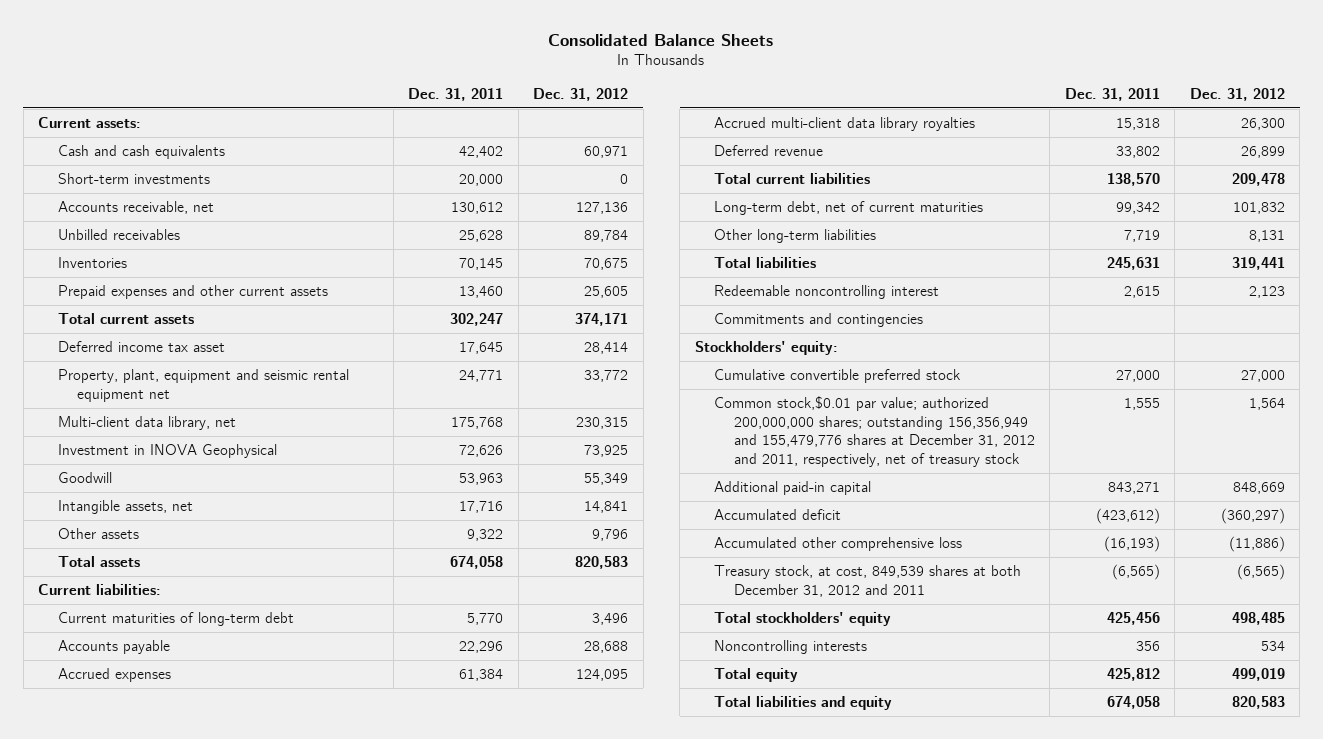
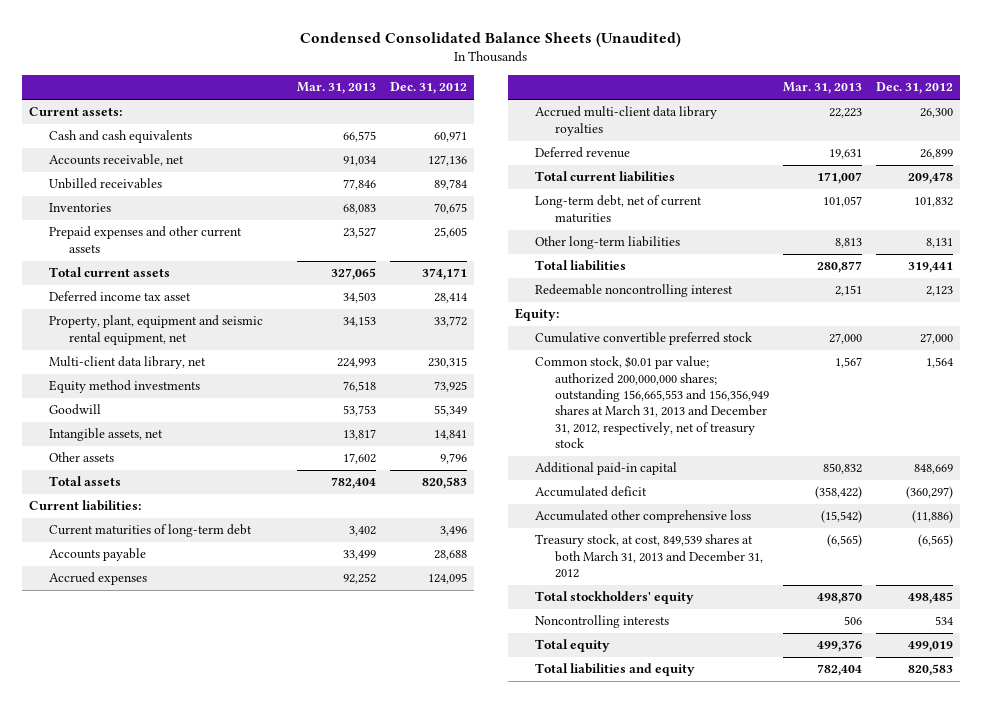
- Consolidated Balance Sheets
+ Condensed Consolidated Balance Sheets (Unaudited)
- | Dec. 31, 2011 | Dec. 31, 2012
+ | Mar. 31, 2013 | Dec. 31, 2012
- Short-term investments | 20,000 | 0
- Property, plant, equipment and seismic rental equipment net | 24,771 | 33,772
+ Property, plant, equipment and seismic rental equipment, net | 34,153 | 33,772
- Investment in INOVA Geophysical | 72,626 | 73,925
+ Equity method investments | 76,518 | 73,925
- Commitments and contingencies
- Stockholders' equity:
+ Equity:
- Common stock,$0.01 par value; authorized 200,000,000 shares; outstanding 156,356,949 and 155,479,776 shares at December 31, 2012 and 2011, respectively, net of treasury stock | 1,555 | 1,564
+ Common stock, $0.01 par value; authorized 200,000,000 shares; outstanding 156,665,553 and 156,356,949 shares at March 31, 2013 and December 31, 2012, respectively, net of treasury stock | 1,567 | 1,564
- Treasury stock, at cost, 849,539 shares at both December 31, 2012 and 2011 | (6,565) | (6,565)
+ Treasury stock, at cost, 849,539 shares at both March 31, 2013 and December 31, 2012 | (6,565) | (6,565)

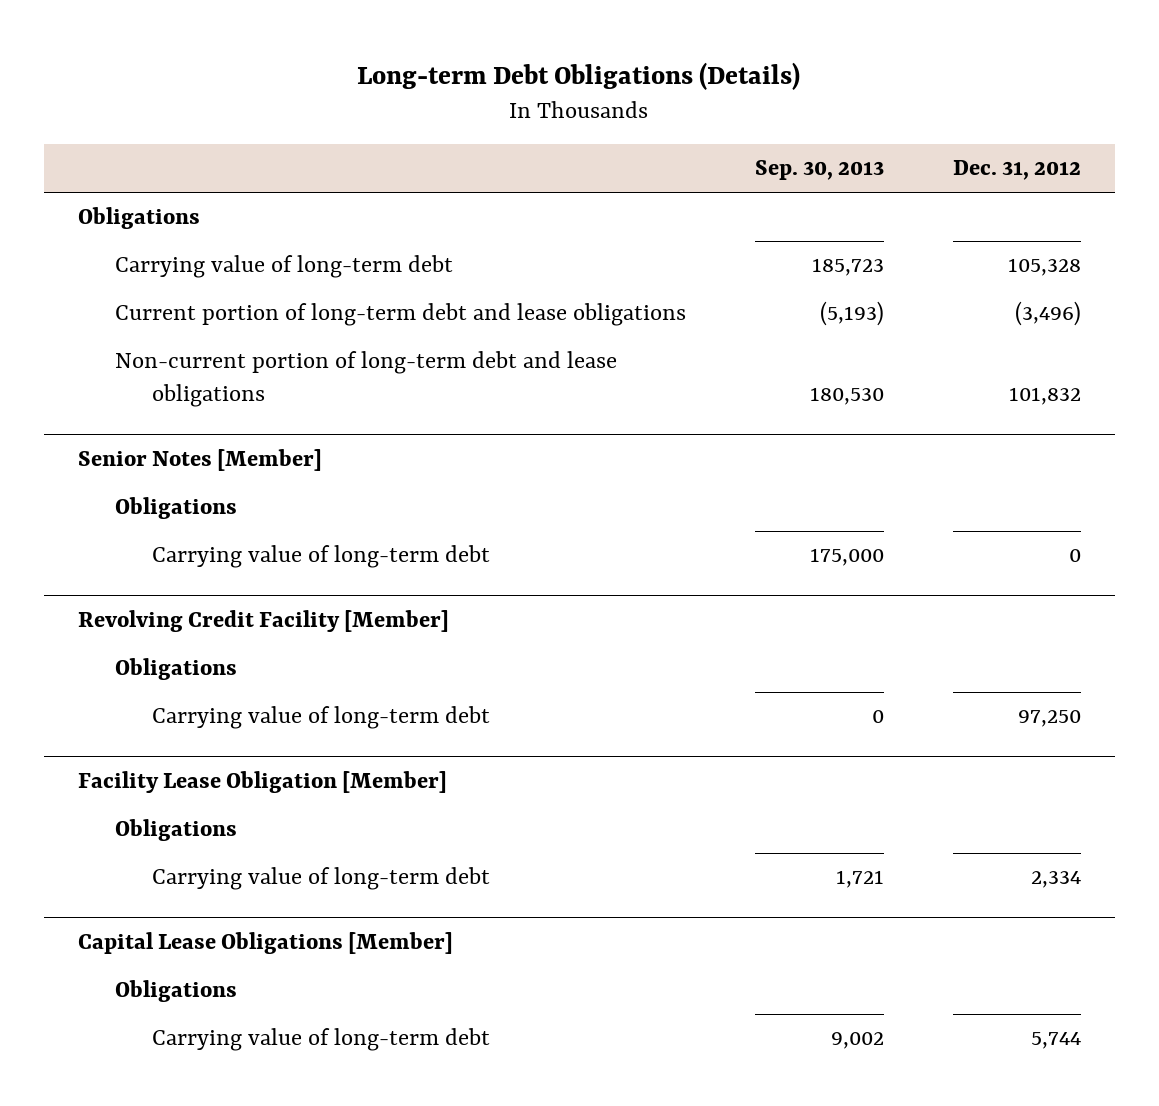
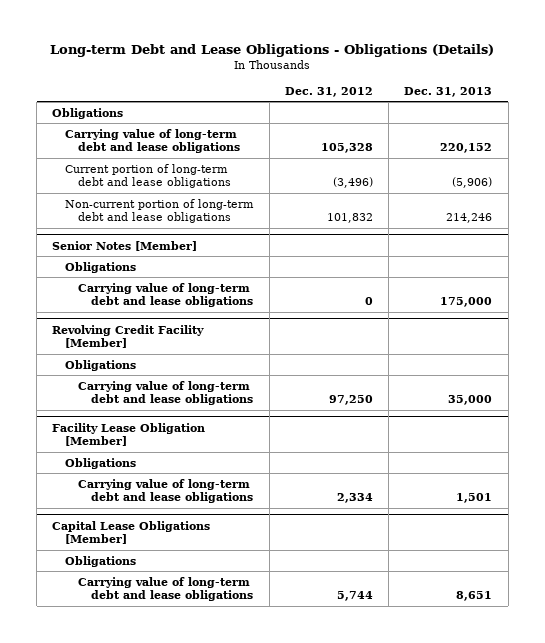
- Long-term Debt Obligations (Details)
+ Long-term Debt and Lease Obligations - Obligations (Details)
- | Sep. 30, 2013 | Dec. 31, 2012
+ | Dec. 31, 2012 | Dec. 31, 2013
- Carrying value of long-term debt | 185,723 | 105,328
+ Carrying value of long-term debt and lease obligations | 105,328 | 220,152
@ Senior Notes [Member]
- Carrying value of long-term debt | 175,000 | 0
+ Carrying value of long-term debt and lease obligations | 0 | 175,000
@ Revolving Credit Facility [Member]
- Carrying value of long-term debt | 0 | 97,250
+ Carrying value of long-term debt and lease obligations | 97,250 | 35,000
@ Facility Lease Obligation [Member]
- Carrying value of long-term debt | 1,721 | 2,334
+ Carrying value of long-term debt and lease obligations | 2,334 | 1,501
@ Capital Lease Obligations [Member]
- Carrying value of long-term debt | 9,002 | 5,744
+ Carrying value of long-term debt and lease obligations | 5,744 | 8,651

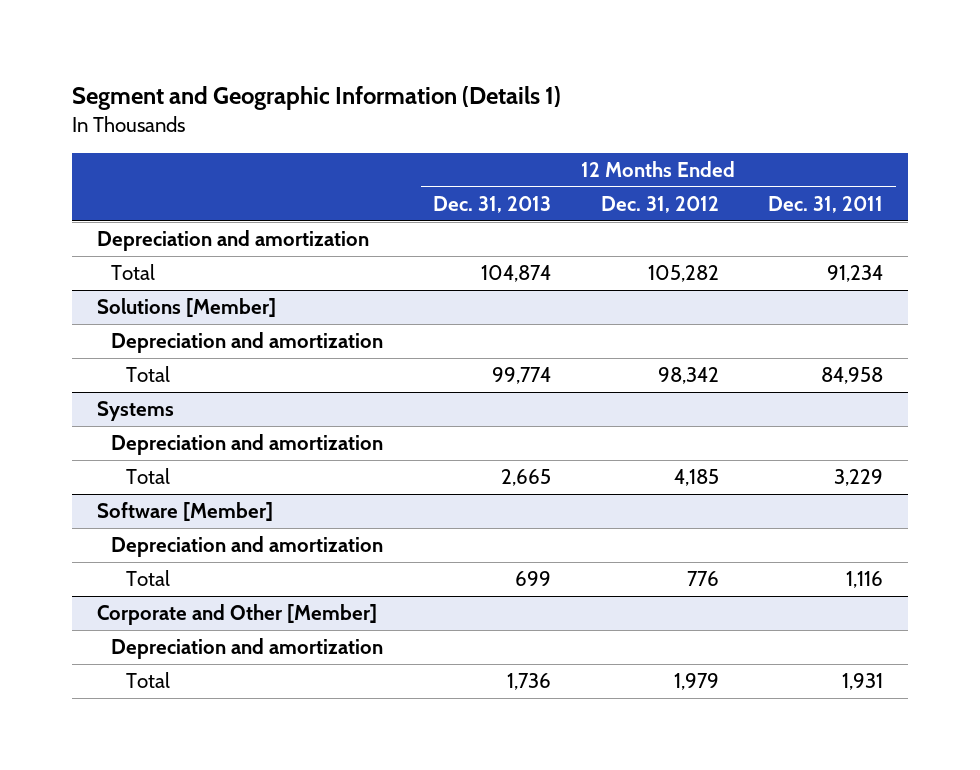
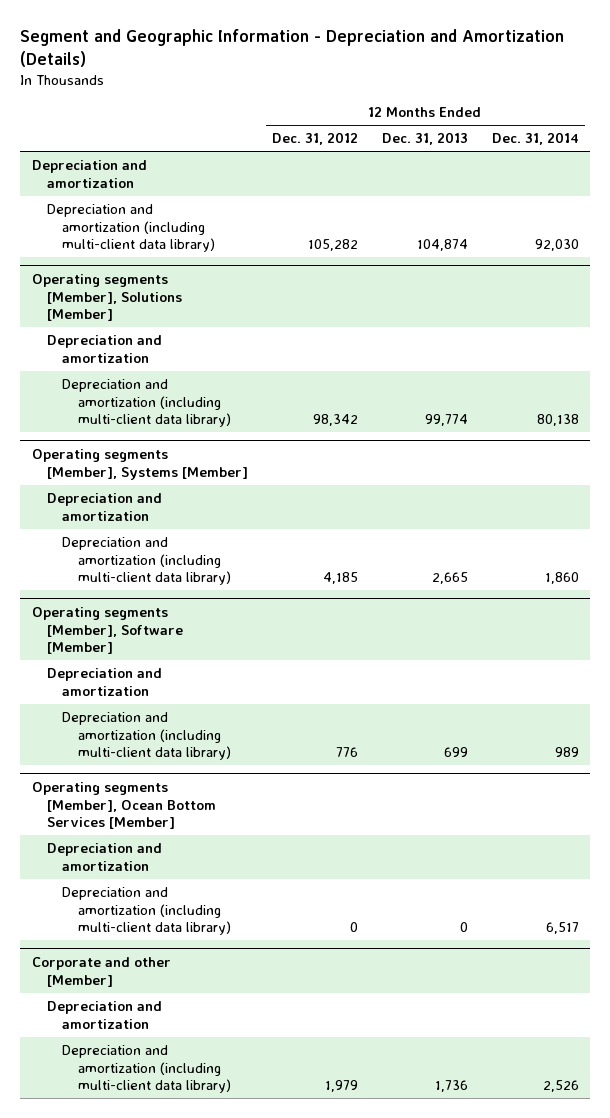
- Segment and Geographic Information (Details 1)
+ Segment and Geographic Information - Depreciation and Amortization (Details)
- | 12 Months Ended Dec. 31, 2013 | 12 Months Ended Dec. 31, 2012 | 12 Months Ended Dec. 31, 2011
+ | 12 Months Ended Dec. 31, 2012 | 12 Months Ended Dec. 31, 2013 | 12 Months Ended Dec. 31, 2014
- Total | 104,874 | 105,282 | 91,234
- Solutions [Member]
+ Depreciation and amortization (including multi-client data library) | 105,282 | 104,874 | 92,030
+ Operating segments [Member], Solutions [Member]
- Total | 99,774 | 98,342 | 84,958
- Systems
+ Depreciation and amortization (including multi-client data library) | 98,342 | 99,774 | 80,138
+ Operating segments [Member], Systems [Member]
- Total | 2,665 | 4,185 | 3,229
- Software [Member]
+ Depreciation and amortization (including multi-client data library) | 4,185 | 2,665 | 1,860
+ Operating segments [Member], Software [Member]
- Total | 699 | 776 | 1,116
- Corporate and Other [Member]
+ Depreciation and amortization (including multi-client data library) | 776 | 699 | 989
+ Operating segments [Member], Ocean Bottom Services [Member]
- Total | 1,736 | 1,979 | 1,931
+ Depreciation and amortization (including multi-client data library) | 0 | 0 | 6,517
+ Corporate and other [Member]
+ Depreciation and amortization
+ Depreciation and amortization (including multi-client data library) | 1,979 | 1,736 | 2,526

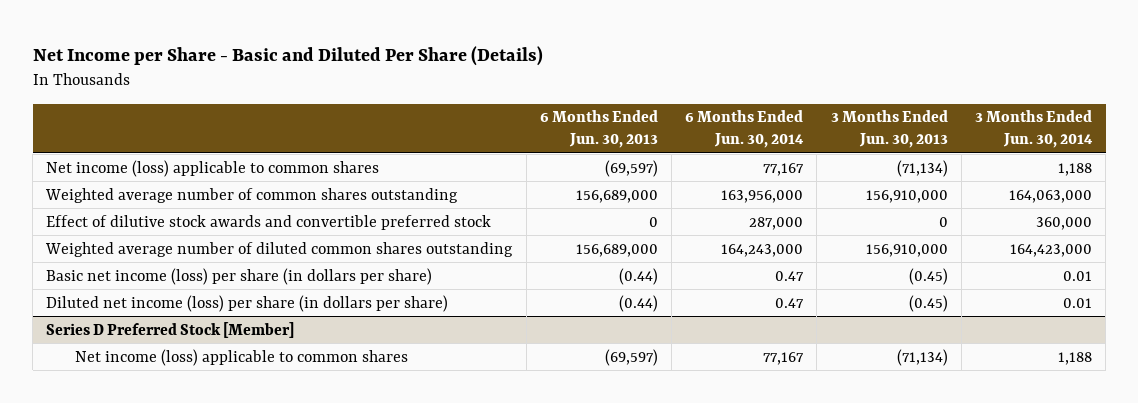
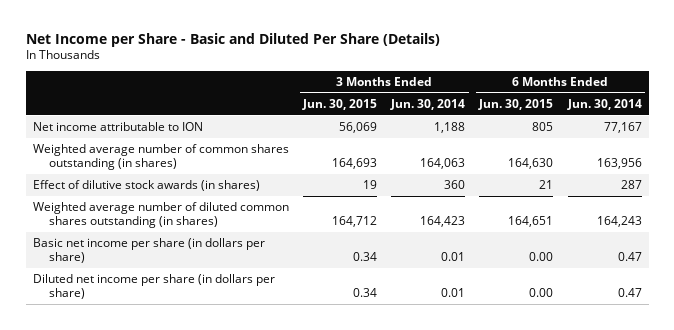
- | 6 Months Ended Jun. 30, 2013 | 6 Months Ended Jun. 30, 2014 | 3 Months Ended Jun. 30, 2013 | 3 Months Ended Jun. 30, 2014
+ | 3 Months Ended Jun. 30, 2015 | 3 Months Ended Jun. 30, 2014 | 6 Months Ended Jun. 30, 2015 | 6 Months Ended Jun. 30, 2014
- Net income (loss) applicable to common shares | (69,597) | 77,167 | (71,134) | 1,188
- Weighted average number of common shares outstanding | 156,689,000 | 163,956,000 | 156,910,000 | 164,063,000
- Effect of dilutive stock awards and convertible preferred stock | 0 | 287,000 | 0 | 360,000
- Weighted average number of diluted common shares outstanding | 156,689,000 | 164,243,000 | 156,910,000 | 164,423,000
- Basic net income (loss) per share (in dollars per share) | (0.44) | 0.47 | (0.45) | 0.01
- Diluted net income (loss) per share (in dollars per share) | (0.44) | 0.47 | (0.45) | 0.01
- Series D Preferred Stock [Member]
- Net income (loss) applicable to common shares | (69,597) | 77,167 | (71,134) | 1,188
+ Net income attributable to ION | 56,069 | 1,188 | 805 | 77,167
+ Weighted average number of common shares outstanding (in shares) | 164,693 | 164,063 | 164,630 | 163,956
+ Effect of dilutive stock awards (in shares) | 19 | 360 | 21 | 287
+ Weighted average number of diluted common shares outstanding (in shares) | 164,712 | 164,423 | 164,651 | 164,243
+ Basic net income per share (in dollars per share) | 0.34 | 0.01 | 0.00 | 0.47
+ Diluted net income per share (in dollars per share) | 0.34 | 0.01 | 0.00 | 0.47

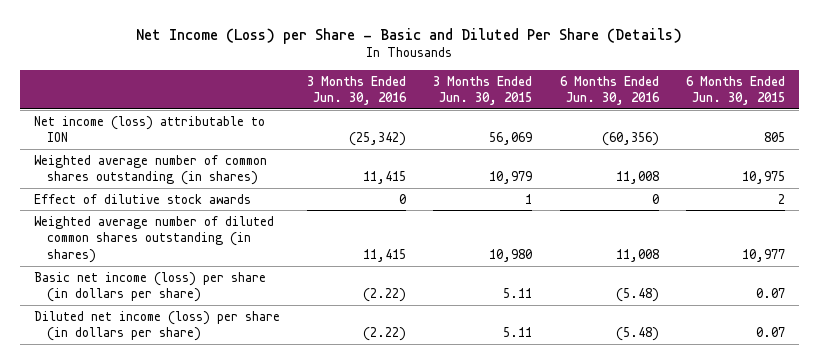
- Net Income per Share - Basic and Diluted Per Share (Details)
+ Net Income (Loss) per Share - Basic and Diluted Per Share (Details)
- | 3 Months Ended Jun. 30, 2015 | 3 Months Ended Jun. 30, 2014 | 6 Months Ended Jun. 30, 2015 | 6 Months Ended Jun. 30, 2014
+ | 3 Months Ended Jun. 30, 2016 | 3 Months Ended Jun. 30, 2015 | 6 Months Ended Jun. 30, 2016 | 6 Months Ended Jun. 30, 2015
- Net income attributable to ION | 56,069 | 1,188 | 805 | 77,167
- Weighted average number of common shares outstanding (in shares) | 164,693 | 164,063 | 164,630 | 163,956
- Effect of dilutive stock awards (in shares) | 19 | 360 | 21 | 287
- Weighted average number of diluted common shares outstanding (in shares) | 164,712 | 164,423 | 164,651 | 164,243
- Basic net income per share (in dollars per share) | 0.34 | 0.01 | 0.00 | 0.47
- Diluted net income per share (in dollars per share) | 0.34 | 0.01 | 0.00 | 0.47
+ Net income (loss) attributable to ION | (25,342) | 56,069 | (60,356) | 805
+ Weighted average number of common shares outstanding (in shares) | 11,415 | 10,979 | 11,008 | 10,975
+ Effect of dilutive stock awards | 0 | 1 | 0 | 2
+ Weighted average number of diluted common shares outstanding (in shares) | 11,415 | 10,980 | 11,008 | 10,977
+ Basic net income (loss) per share (in dollars per share) | (2.22) | 5.11 | (5.48) | 0.07
+ Diluted net income (loss) per share (in dollars per share) | (2.22) | 5.11 | (5.48) | 0.07

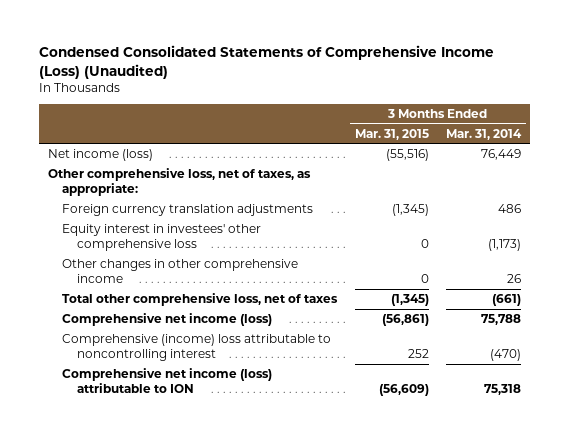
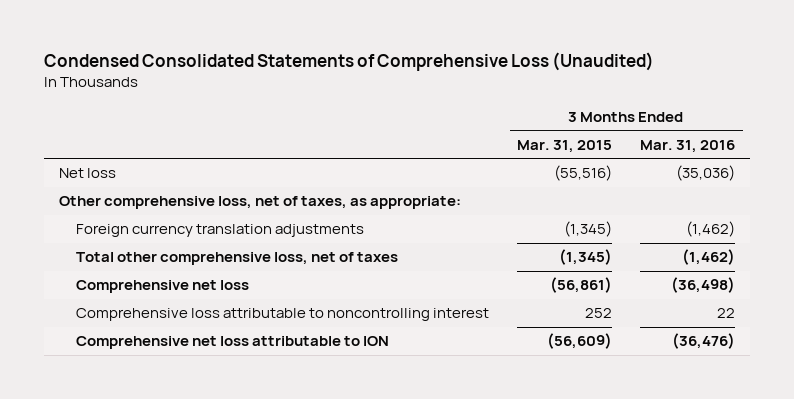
- Condensed Consolidated Statements of Comprehensive Income (Loss) (Unaudited)
+ Condensed Consolidated Statements of Comprehensive Loss (Unaudited)
- | 3 Months Ended Mar. 31, 2015 | 3 Months Ended Mar. 31, 2014
+ | 3 Months Ended Mar. 31, 2015 | 3 Months Ended Mar. 31, 2016
- Net income (loss) | (55,516) | 76,449
+ Net loss | (55,516) | (35,036)
- Equity interest in investees' other comprehensive loss | 0 | (1,173)
- Other changes in other comprehensive income | 0 | 26
- Comprehensive net income (loss) | (56,861) | 75,788
- Comprehensive (income) loss attributable to noncontrolling interest | 252 | (470)
- Comprehensive net income (loss) attributable to ION | (56,609) | 75,318
+ Comprehensive net loss | (56,861) | (36,498)
+ Comprehensive loss attributable to noncontrolling interest | 252 | 22
+ Comprehensive net loss attributable to ION | (56,609) | (36,476)

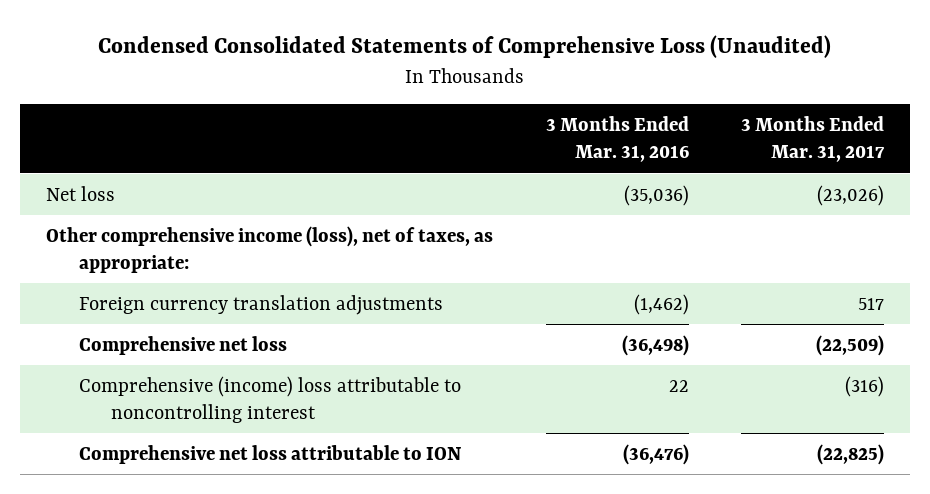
- | 3 Months Ended Mar. 31, 2015 | 3 Months Ended Mar. 31, 2016
+ | 3 Months Ended Mar. 31, 2016 | 3 Months Ended Mar. 31, 2017
- Other comprehensive loss, net of taxes, as appropriate:
+ Other comprehensive income (loss), net of taxes, as appropriate:
- Total other comprehensive loss, net of taxes | (1,345) | (1,462)
- Comprehensive loss attributable to noncontrolling interest | 252 | 22
+ Comprehensive (income) loss attributable to noncontrolling interest | 22 | (316)

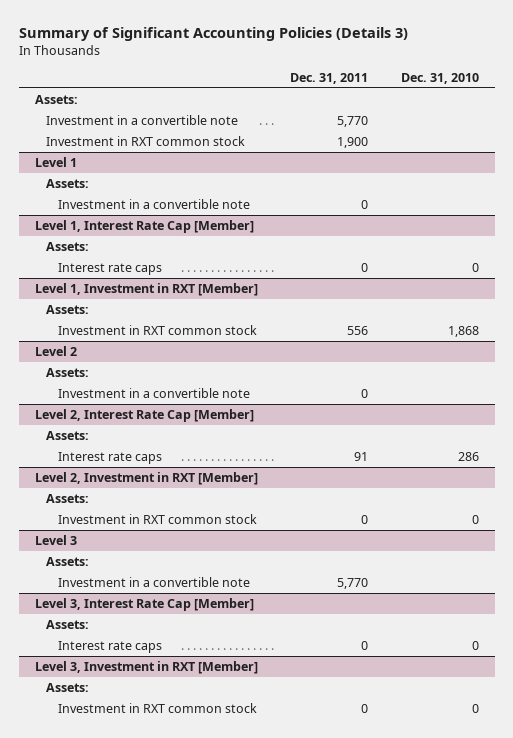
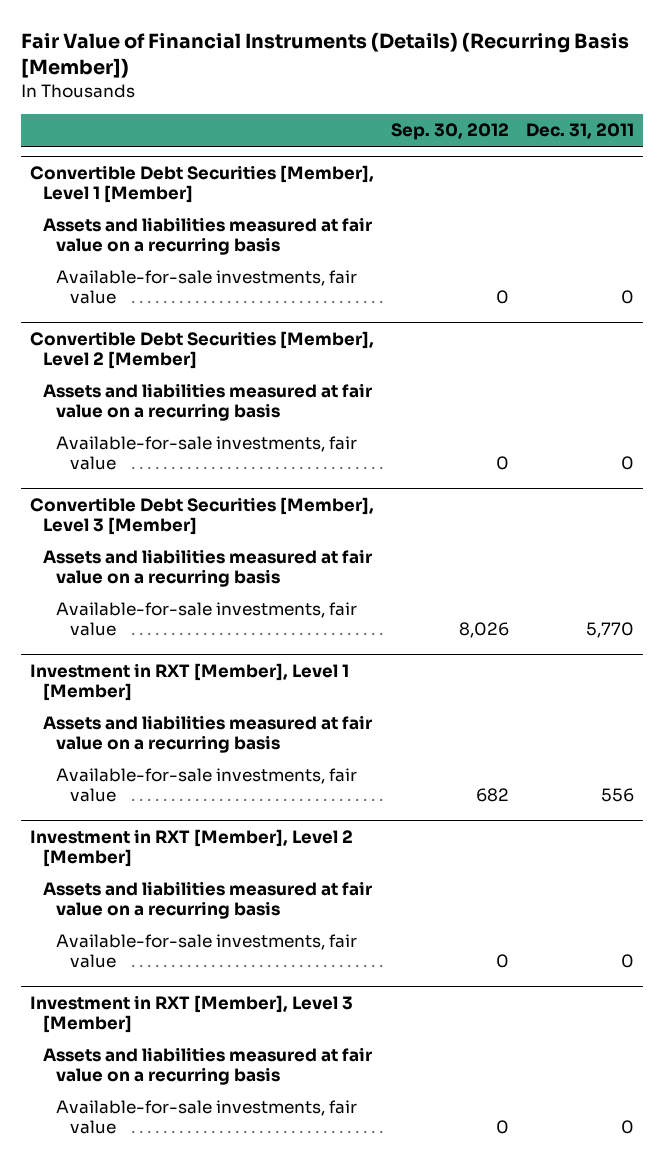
- Summary of Significant Accounting Policies (Details 3)
+ Fair Value of Financial Instruments (Details) (Recurring Basis [Member])
- | Dec. 31, 2011 | Dec. 31, 2010
+ | Sep. 30, 2012 | Dec. 31, 2011
- Assets:
- Investment in a convertible note | 5,770 |
- Investment in RXT common stock | 1,900 |
- Level 1
- Assets:
- Investment in a convertible note | 0 |
- Level 1, Interest Rate Cap [Member]
- Assets:
- Interest rate caps | 0 | 0
- Level 1, Investment in RXT [Member]
- Assets:
- Investment in RXT common stock | 556 | 1,868
- Level 2
- Assets:
- Investment in a convertible note | 0 |
- Level 2, Interest Rate Cap [Member]
- Assets:
- Interest rate caps | 91 | 286
- Level 2, Investment in RXT [Member]
- Assets:
- Investment in RXT common stock | 0 | 0
- Level 3
- Assets:
- Investment in a convertible note | 5,770 |
- Level 3, Interest Rate Cap [Member]
- Assets:
- Interest rate caps | 0 | 0
- Level 3, Investment in RXT [Member]
- Assets:
- Investment in RXT common stock | 0 | 0
+ Convertible Debt Securities [Member], Level 1 [Member]
+ Assets and liabilities measured at fair value on a recurring basis
+ Available-for-sale investments, fair value | 0 | 0
+ Convertible Debt Securities [Member], Level 2 [Member]
+ Assets and liabilities measured at fair value on a recurring basis
+ Available-for-sale investments, fair value | 0 | 0
+ Convertible Debt Securities [Member], Level 3 [Member]
+ Assets and liabilities measured at fair value on a recurring basis
+ Available-for-sale investments, fair value | 8,026 | 5,770
+ Investment in RXT [Member], Level 1 [Member]
+ Assets and liabilities measured at fair value on a recurring basis
+ Available-for-sale investments, fair value | 682 | 556
+ Investment in RXT [Member], Level 2 [Member]
+ Assets and liabilities measured at fair value on a recurring basis
+ Available-for-sale investments, fair value | 0 | 0
+ Investment in RXT [Member], Level 3 [Member]
+ Assets and liabilities measured at fair value on a recurring basis
+ Available-for-sale investments, fair value | 0 | 0

